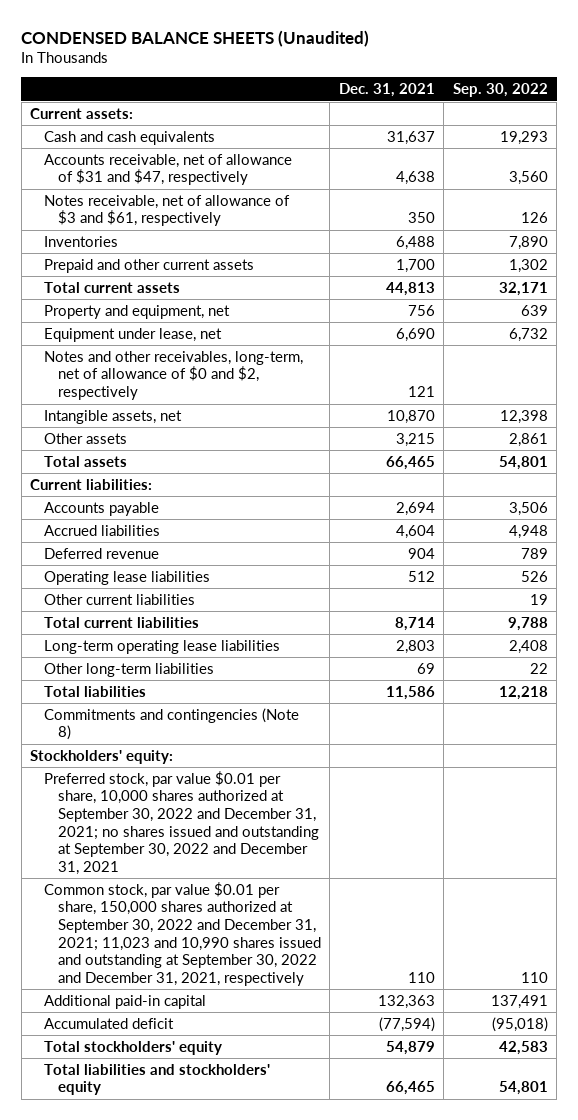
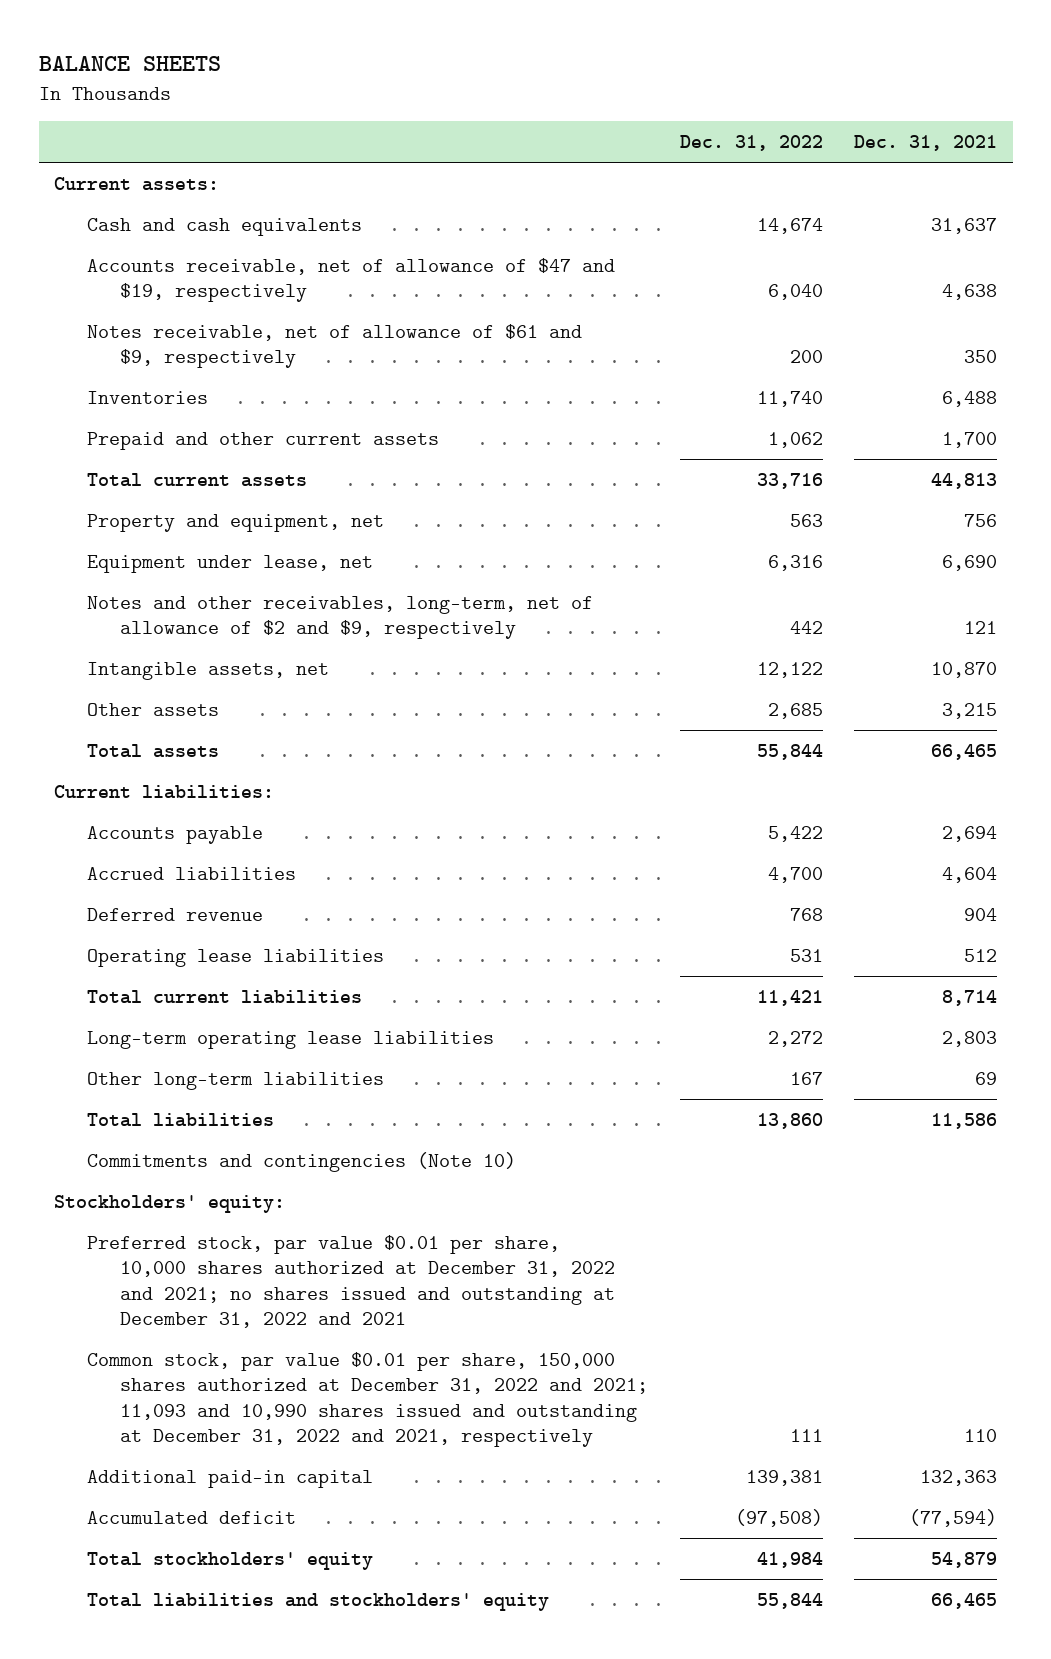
- CONDENSED BALANCE SHEETS (Unaudited)
+ BALANCE SHEETS
- | Dec. 31, 2021 | Sep. 30, 2022
+ | Dec. 31, 2022 | Dec. 31, 2021
- Accounts receivable, net of allowance of $31 and $47, respectively | 4,638 | 3,560
- Notes receivable, net of allowance of $3 and $61, respectively | 350 | 126
+ Accounts receivable, net of allowance of $47 and $19, respectively | 6,040 | 4,638
+ Notes receivable, net of allowance of $61 and $9, respectively | 200 | 350
- Notes and other receivables, long-term, net of allowance of $0 and $2, respectively | 121 |
+ Notes and other receivables, long-term, net of allowance of $2 and $9, respectively | 442 | 121
- Other current liabilities | | 19
- Commitments and contingencies (Note 8)
+ Commitments and contingencies (Note 10)
- Preferred stock, par value $0.01 per share, 10,000 shares authorized at September 30, 2022 and December 31, 2021; no shares issued and outstanding at September 30, 2022 and December 31, 2021
- Common stock, par value $0.01 per share, 150,000 shares authorized at September 30, 2022 and December 31, 2021; 11,023 and 10,990 shares issued and outstanding at September 30, 2022 and December 31, 2021, respectively | 110 | 110
+ Preferred stock, par value $0.01 per share, 10,000 shares authorized at December 31, 2022 and 2021; no shares issued and outstanding at December 31, 2022 and 2021
+ Common stock, par value $0.01 per share, 150,000 shares authorized at December 31, 2022 and 2021; 11,093 and 10,990 shares issued and outstanding at December 31, 2022 and 2021, respectively | 111 | 110

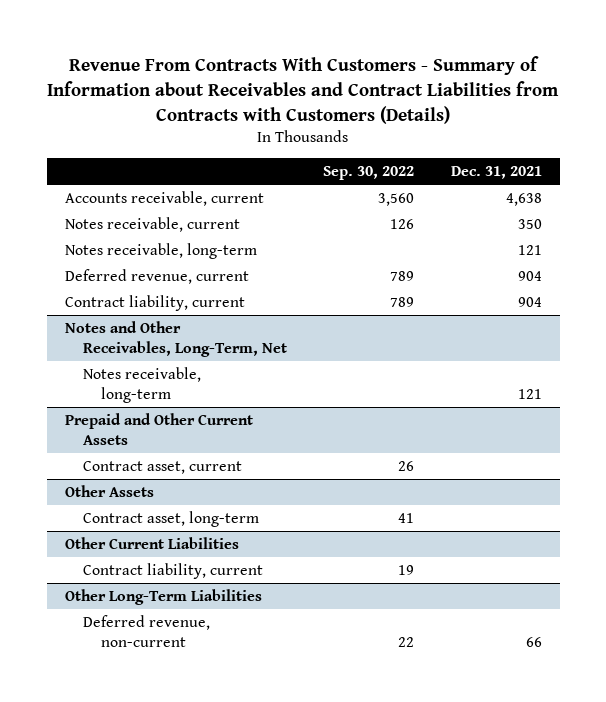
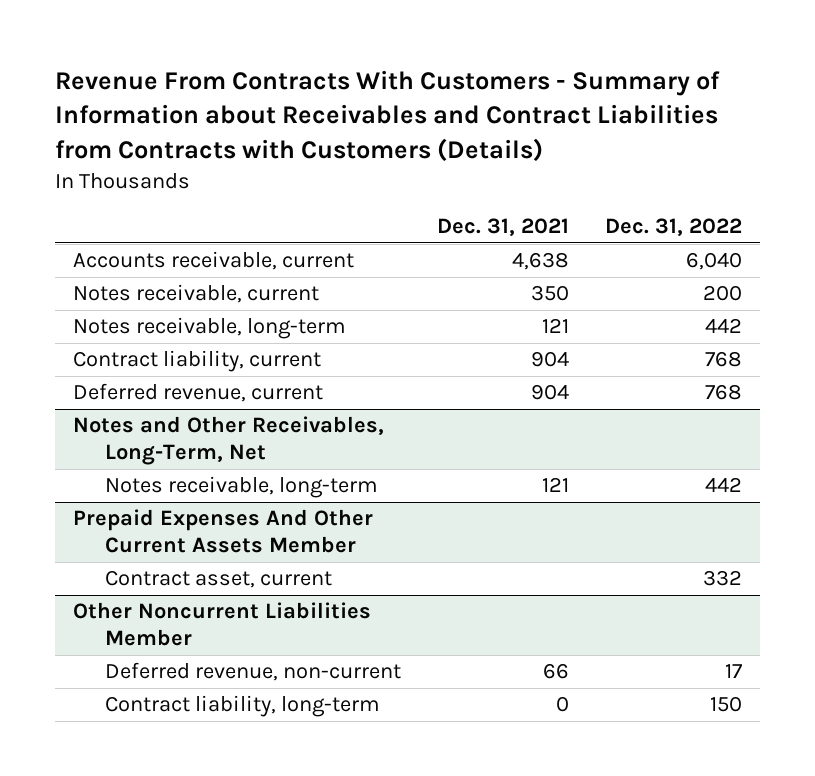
- | Sep. 30, 2022 | Dec. 31, 2021
+ | Dec. 31, 2021 | Dec. 31, 2022
moved down: Deferred revenue, current | 904 | 768
- Prepaid and Other Current Assets
+ Prepaid Expenses And Other Current Assets Member
- Other Assets
- Contract asset, long-term | 41 |
- Other Current Liabilities
- Contract liability, current | 19 |
- Other Long-Term Liabilities
+ Other Noncurrent Liabilities Member
+ Contract liability, long-term | 0 | 150

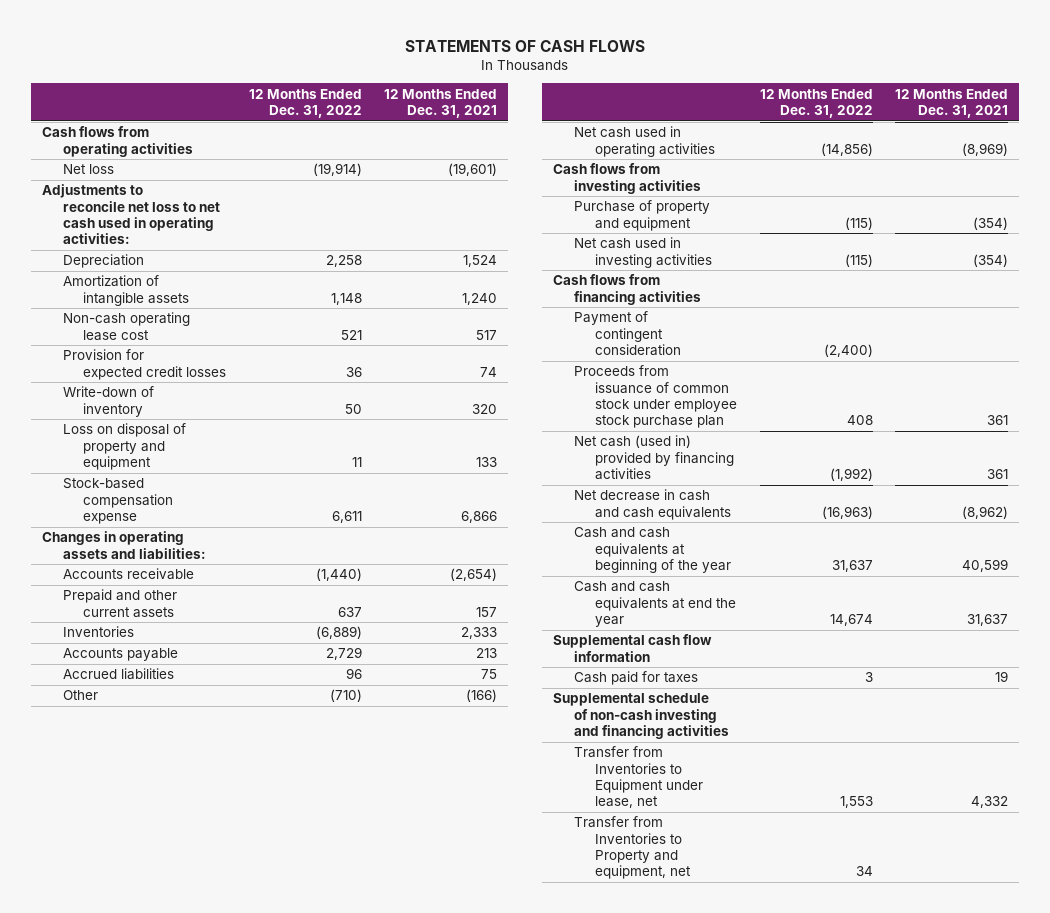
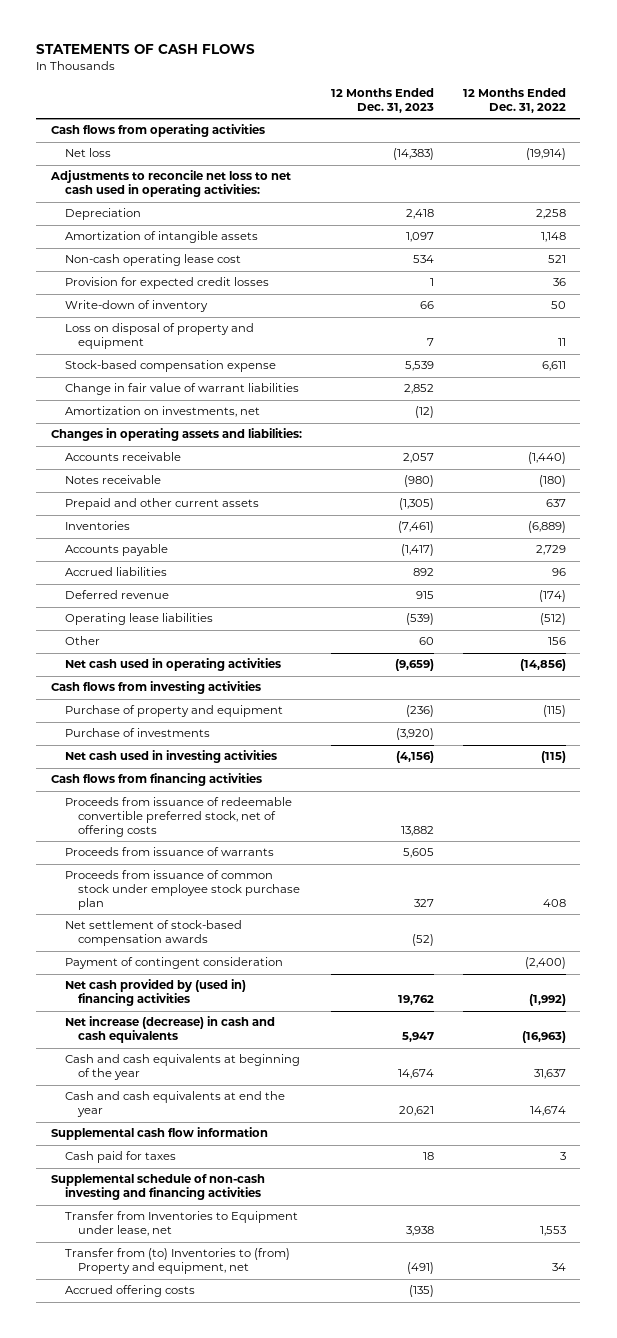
- | 12 Months Ended Dec. 31, 2022 | 12 Months Ended Dec. 31, 2021
+ | 12 Months Ended Dec. 31, 2023 | 12 Months Ended Dec. 31, 2022
+ Change in fair value of warrant liabilities | 2,852 |
+ Amortization on investments, net | (12) |
+ Notes receivable | (980) | (180)
- Other | (710) | (166)
+ Deferred revenue | 915 | (174)
+ Operating lease liabilities | (539) | (512)
+ Other | 60 | 156
+ Purchase of investments | (3,920) |
+ Proceeds from issuance of redeemable convertible preferred stock, net of offering costs | 13,882 |
+ Proceeds from issuance of warrants | 5,605 |
- Net cash (used in) provided by financing activities | (1,992) | 361
- Net decrease in cash and cash equivalents | (16,963) | (8,962)
+ Net settlement of stock-based compensation awards | (52) |
moved down: Payment of contingent consideration | | (2,400)
+ Net cash provided by (used in) financing activities | 19,762 | (1,992)
+ Net increase (decrease) in cash and cash equivalents | 5,947 | (16,963)
- Transfer from Inventories to Property and equipment, net | 34 |
+ Transfer from (to) Inventories to (from) Property and equipment, net | (491) | 34
+ Accrued offering costs | (135) |

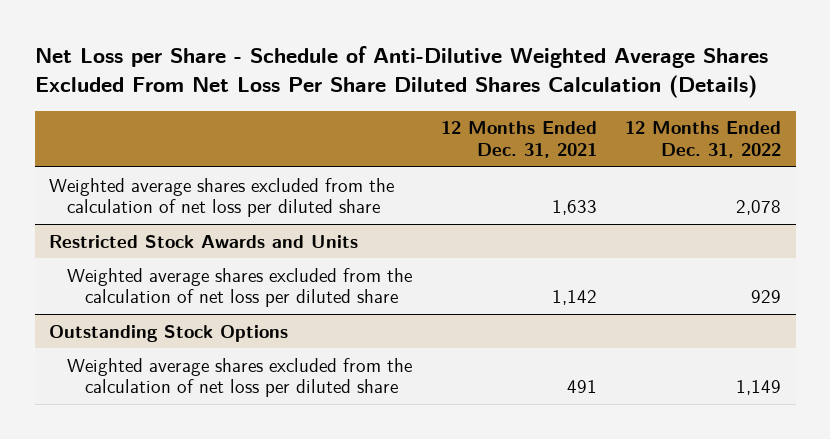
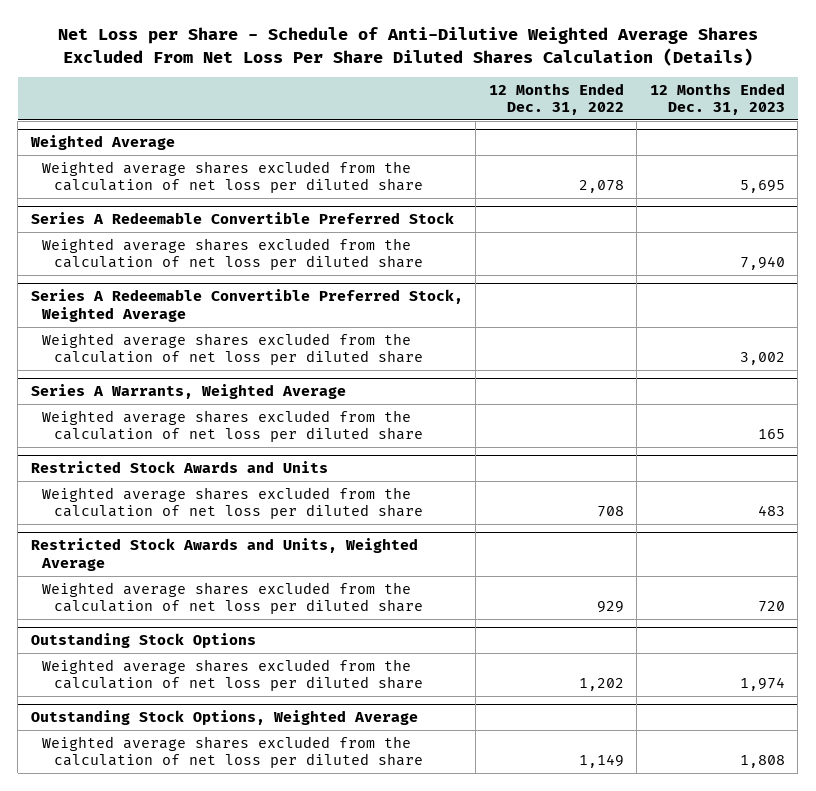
- | 12 Months Ended Dec. 31, 2021 | 12 Months Ended Dec. 31, 2022
+ | 12 Months Ended Dec. 31, 2022 | 12 Months Ended Dec. 31, 2023
+ Weighted Average
+ Series A Redeemable Convertible Preferred Stock
+ Weighted average shares excluded from the calculation of net loss per diluted share | | 7,940
+ Series A Redeemable Convertible Preferred Stock, Weighted Average
+ Weighted average shares excluded from the calculation of net loss per diluted share | | 3,002
+ Series A Warrants, Weighted Average
+ Weighted average shares excluded from the calculation of net loss per diluted share | | 165
@ Restricted Stock Awards and Units
+ Weighted average shares excluded from the calculation of net loss per diluted share | 708 | 483
+ Restricted Stock Awards and Units, Weighted Average
@ Outstanding Stock Options
+ Weighted average shares excluded from the calculation of net loss per diluted share | 1,202 | 1,974
+ Outstanding Stock Options, Weighted Average

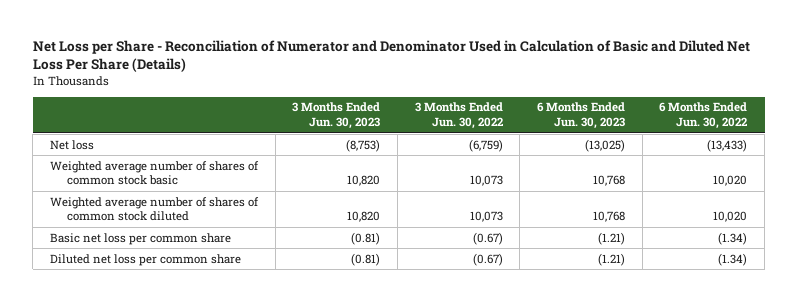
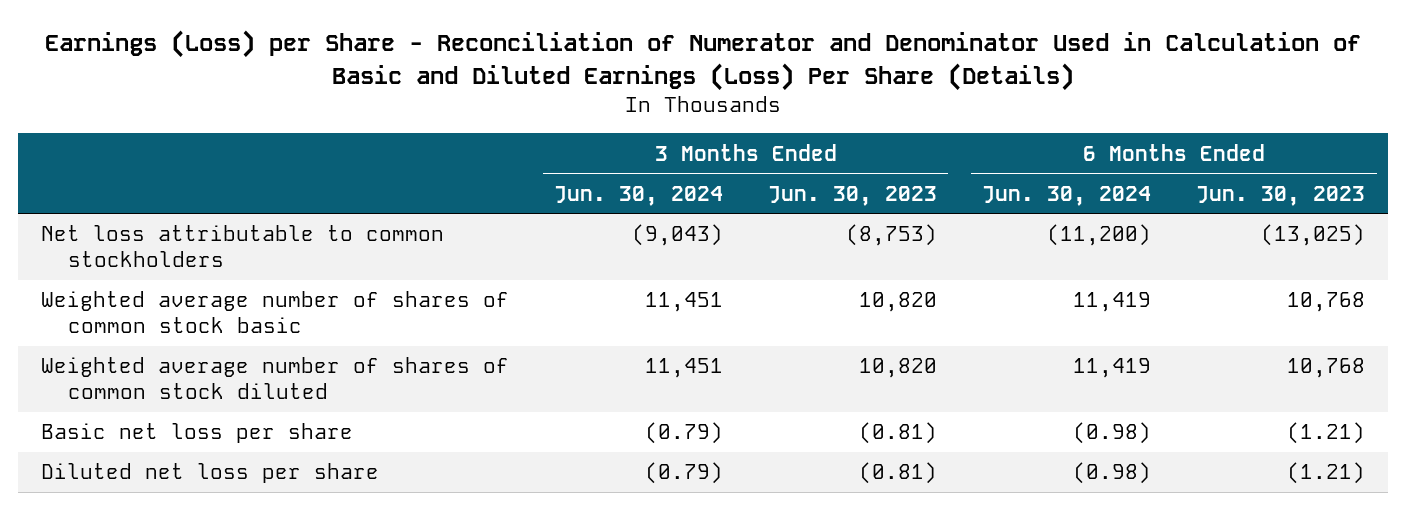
- Net Loss per Share - Reconciliation of Numerator and Denominator Used in Calculation of Basic and Diluted Net Loss Per Share (Details)
+ Earnings (Loss) per Share - Reconciliation of Numerator and Denominator Used in Calculation of Basic and Diluted Earnings (Loss) Per Share (Details)
- | 3 Months Ended Jun. 30, 2023 | 3 Months Ended Jun. 30, 2022 | 6 Months Ended Jun. 30, 2023 | 6 Months Ended Jun. 30, 2022
+ | 3 Months Ended Jun. 30, 2024 | 3 Months Ended Jun. 30, 2023 | 6 Months Ended Jun. 30, 2024 | 6 Months Ended Jun. 30, 2023
- Net loss | (8,753) | (6,759) | (13,025) | (13,433)
+ Net loss attributable to common stockholders | (9,043) | (8,753) | (11,200) | (13,025)
- Basic net loss per common share | (0.81) | (0.67) | (1.21) | (1.34)
- Diluted net loss per common share | (0.81) | (0.67) | (1.21) | (1.34)
+ Basic net loss per share | (0.79) | (0.81) | (0.98) | (1.21)
+ Diluted net loss per share | (0.79) | (0.81) | (0.98) | (1.21)

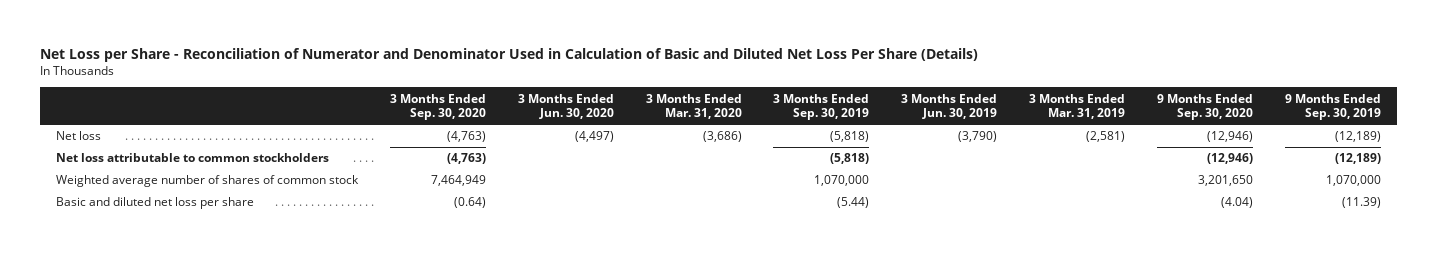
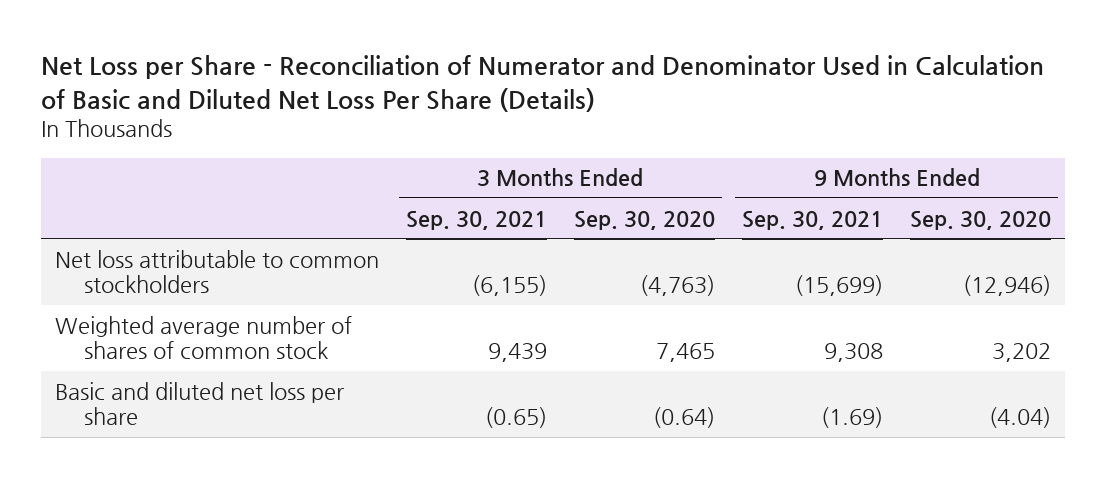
- | 3 Months Ended Sep. 30, 2020 | 3 Months Ended Jun. 30, 2020 | 3 Months Ended Mar. 31, 2020 | 3 Months Ended Sep. 30, 2019 | 3 Months Ended Jun. 30, 2019 | 3 Months Ended Mar. 31, 2019 | 9 Months Ended Sep. 30, 2020 | 9 Months Ended Sep. 30, 2019
+ | 3 Months Ended Sep. 30, 2021 | 3 Months Ended Sep. 30, 2020 | 9 Months Ended Sep. 30, 2021 | 9 Months Ended Sep. 30, 2020
- Net loss | (4,763) | (4,497) | (3,686) | (5,818) | (3,790) | (2,581) | (12,946) | (12,189)
- Weighted average number of shares of common stock | 7,464,949 | | | 1,070,000 | | | 3,201,650 | 1,070,000
+ Weighted average number of shares of common stock | 9,439 | 7,465 | 9,308 | 3,202

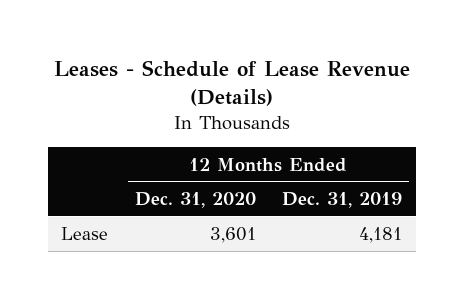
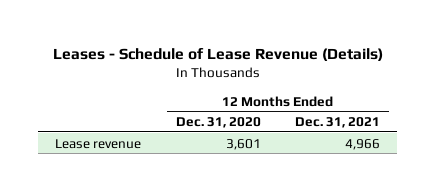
- | 12 Months Ended Dec. 31, 2020 | 12 Months Ended Dec. 31, 2019
+ | 12 Months Ended Dec. 31, 2020 | 12 Months Ended Dec. 31, 2021
- Lease | 3,601 | 4,181
+ Lease revenue | 3,601 | 4,966

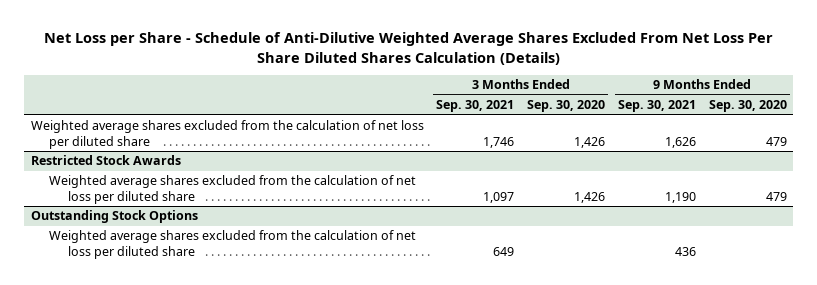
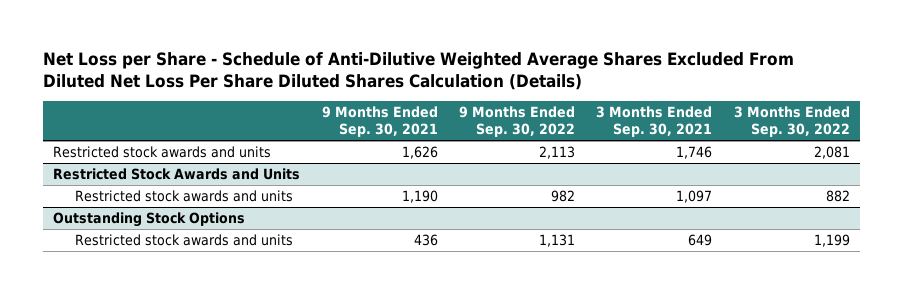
- Net Loss per Share - Schedule of Anti-Dilutive Weighted Average Shares Excluded From Net Loss Per Share Diluted Shares Calculation (Details)
+ Net Loss per Share - Schedule of Anti-Dilutive Weighted Average Shares Excluded From Diluted Net Loss Per Share Diluted Shares Calculation (Details)
- | 3 Months Ended Sep. 30, 2021 | 3 Months Ended Sep. 30, 2020 | 9 Months Ended Sep. 30, 2021 | 9 Months Ended Sep. 30, 2020
+ | 9 Months Ended Sep. 30, 2021 | 9 Months Ended Sep. 30, 2022 | 3 Months Ended Sep. 30, 2021 | 3 Months Ended Sep. 30, 2022
- Weighted average shares excluded from the calculation of net loss per diluted share | 1,746 | 1,426 | 1,626 | 479
- Restricted Stock Awards
- Weighted average shares excluded from the calculation of net loss per diluted share | 1,097 | 1,426 | 1,190 | 479
+ Restricted stock awards and units | 1,626 | 2,113 | 1,746 | 2,081
+ Restricted Stock Awards and Units
+ Restricted stock awards and units | 1,190 | 982 | 1,097 | 882
@ Outstanding Stock Options
- Weighted average shares excluded from the calculation of net loss per diluted share | 649 | | 436 |
+ Restricted stock awards and units | 436 | 1,131 | 649 | 1,199

